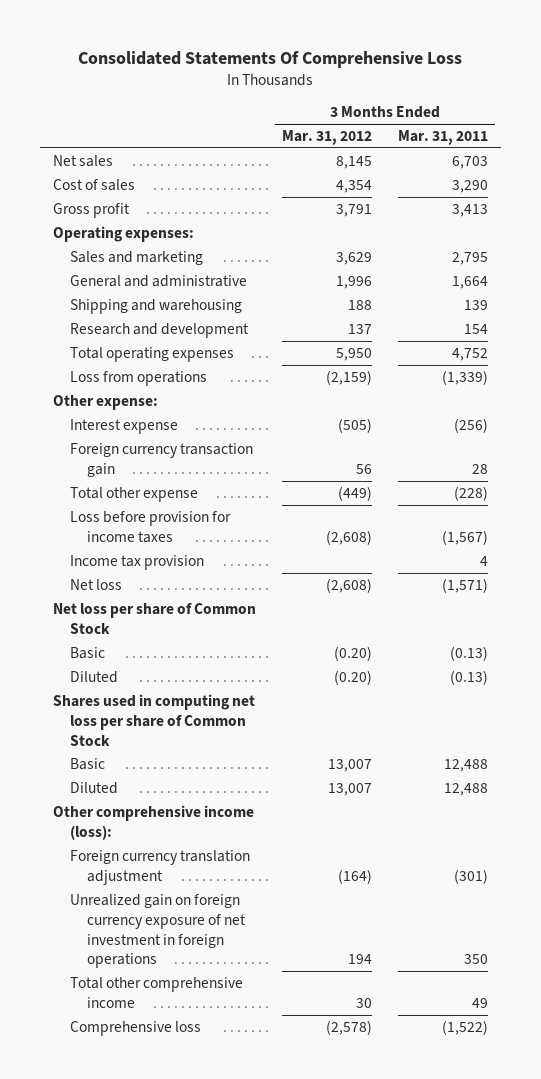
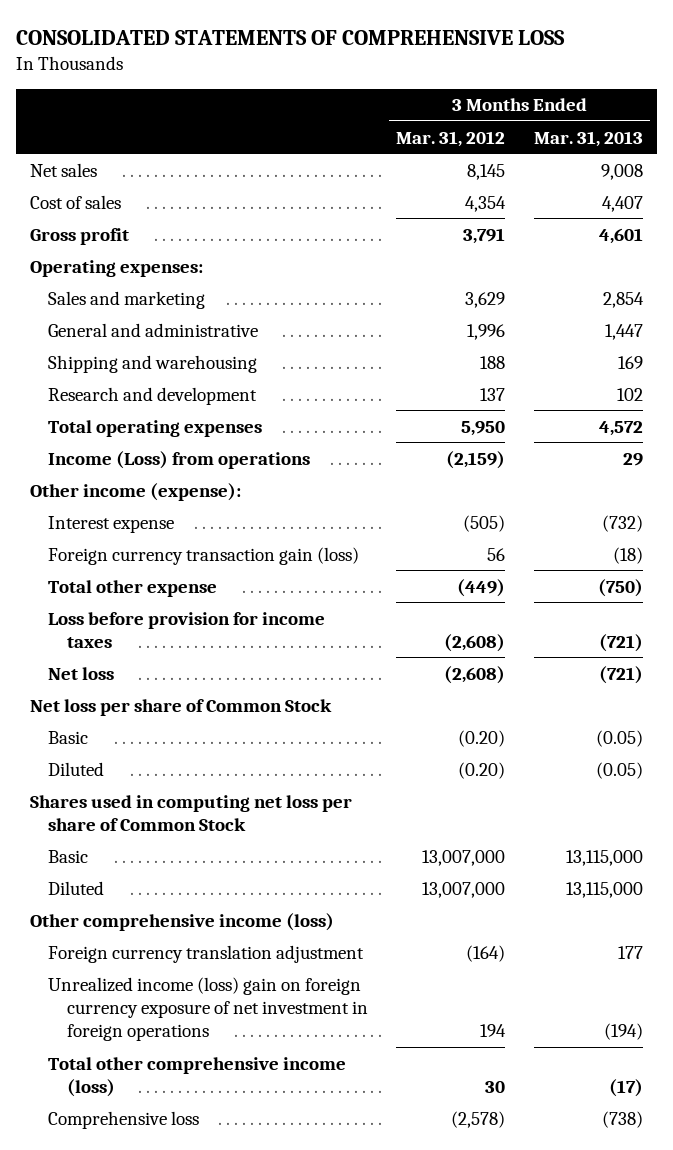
- Consolidated Statements Of Comprehensive Loss
+ CONSOLIDATED STATEMENTS OF COMPREHENSIVE LOSS
- | 3 Months Ended Mar. 31, 2012 | 3 Months Ended Mar. 31, 2011
+ | 3 Months Ended Mar. 31, 2012 | 3 Months Ended Mar. 31, 2013
- Loss from operations | (2,159) | (1,339)
- Other expense:
+ Income (Loss) from operations | (2,159) | 29
+ Other income (expense):
- Foreign currency transaction gain | 56 | 28
+ Foreign currency transaction gain (loss) | 56 | (18)
- Income tax provision | | 4
- Basic | 13,007 | 12,488
- Diluted | 13,007 | 12,488
- Other comprehensive income (loss):
+ Basic | 13,007,000 | 13,115,000
+ Diluted | 13,007,000 | 13,115,000
+ Other comprehensive income (loss)
- Unrealized gain on foreign currency exposure of net investment in foreign operations | 194 | 350
- Total other comprehensive income | 30 | 49
+ Unrealized income (loss) gain on foreign currency exposure of net investment in foreign operations | 194 | (194)
+ Total other comprehensive income (loss) | 30 | (17)

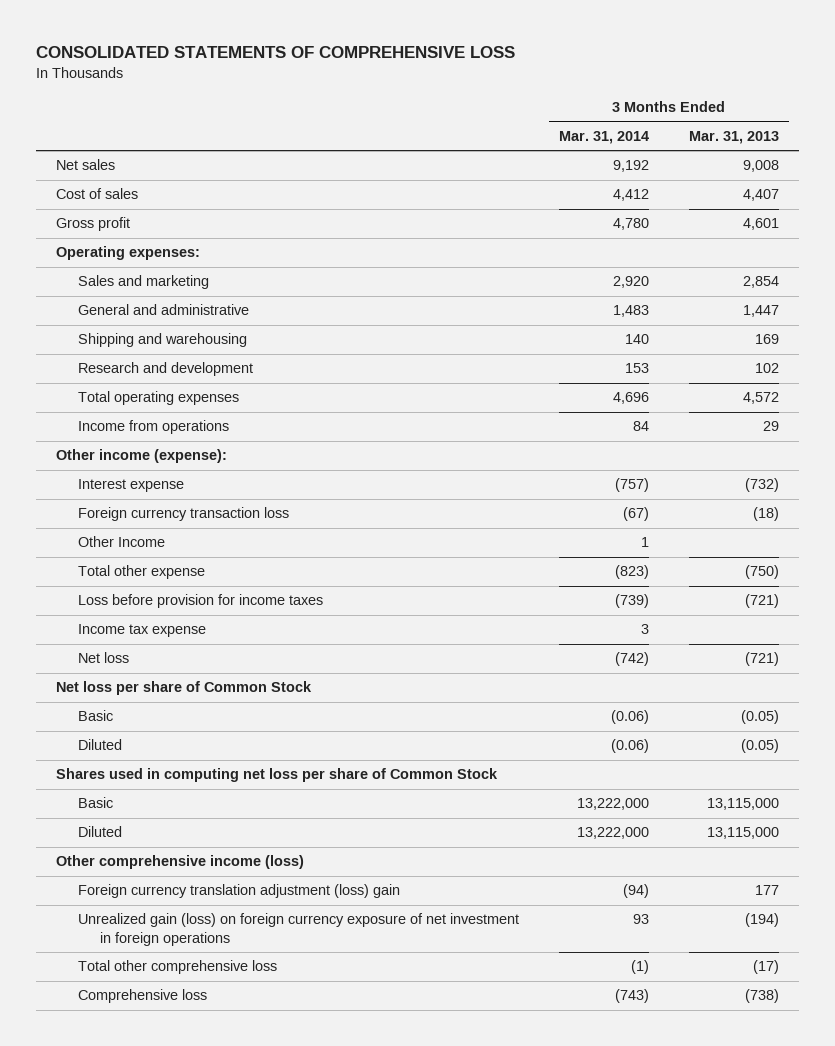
- | 3 Months Ended Mar. 31, 2012 | 3 Months Ended Mar. 31, 2013
+ | 3 Months Ended Mar. 31, 2014 | 3 Months Ended Mar. 31, 2013
- Income (Loss) from operations | (2,159) | 29
+ Income from operations | 84 | 29
- Foreign currency transaction gain (loss) | 56 | (18)
+ Foreign currency transaction loss | (67) | (18)
+ Other Income | 1 |
+ Income tax expense | 3 |
- Foreign currency translation adjustment | (164) | 177
- Unrealized income (loss) gain on foreign currency exposure of net investment in foreign operations | 194 | (194)
- Total other comprehensive income (loss) | 30 | (17)
+ Foreign currency translation adjustment (loss) gain | (94) | 177
+ Unrealized gain (loss) on foreign currency exposure of net investment in foreign operations | 93 | (194)
+ Total other comprehensive loss | (1) | (17)

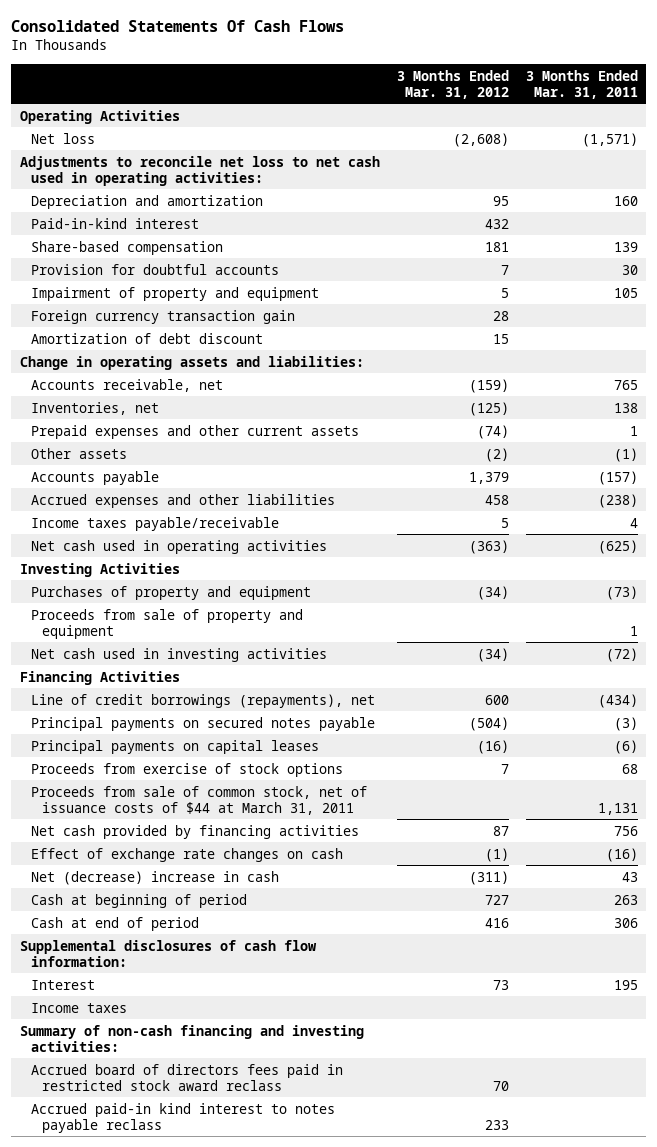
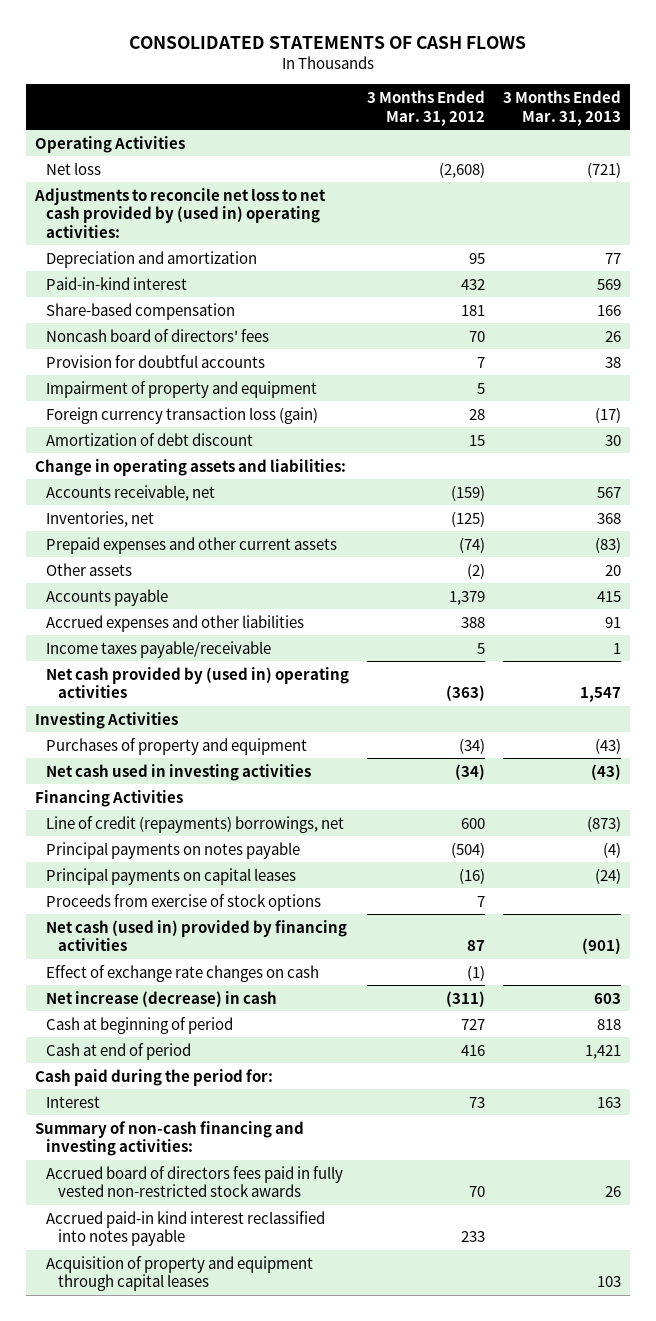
- Consolidated Statements Of Cash Flows
+ CONSOLIDATED STATEMENTS OF CASH FLOWS
- | 3 Months Ended Mar. 31, 2012 | 3 Months Ended Mar. 31, 2011
+ | 3 Months Ended Mar. 31, 2012 | 3 Months Ended Mar. 31, 2013
- Adjustments to reconcile net loss to net cash used in operating activities:
+ Adjustments to reconcile net loss to net cash provided by (used in) operating activities:
+ Noncash board of directors' fees | 70 | 26
- Foreign currency transaction gain | 28 |
+ Foreign currency transaction loss (gain) | 28 | (17)
- Accrued expenses and other liabilities | 458 | (238)
+ Accrued expenses and other liabilities | 388 | 91
- Net cash used in operating activities | (363) | (625)
+ Net cash provided by (used in) operating activities | (363) | 1,547
- Proceeds from sale of property and equipment | | 1
- Line of credit borrowings (repayments), net | 600 | (434)
- Principal payments on secured notes payable | (504) | (3)
+ Line of credit (repayments) borrowings, net | 600 | (873)
+ Principal payments on notes payable | (504) | (4)
- Proceeds from sale of common stock, net of issuance costs of $44 at March 31, 2011 | | 1,131
- Net cash provided by financing activities | 87 | 756
+ Net cash (used in) provided by financing activities | 87 | (901)
- Net (decrease) increase in cash | (311) | 43
+ Net increase (decrease) in cash | (311) | 603
- Supplemental disclosures of cash flow information:
+ Cash paid during the period for:
- Income taxes
- Accrued board of directors fees paid in restricted stock award reclass | 70 |
- Accrued paid-in kind interest to notes payable reclass | 233 |
+ Accrued board of directors fees paid in fully vested non-restricted stock awards | 70 | 26
+ Accrued paid-in kind interest reclassified into notes payable | 233 |
+ Acquisition of property and equipment through capital leases | | 103

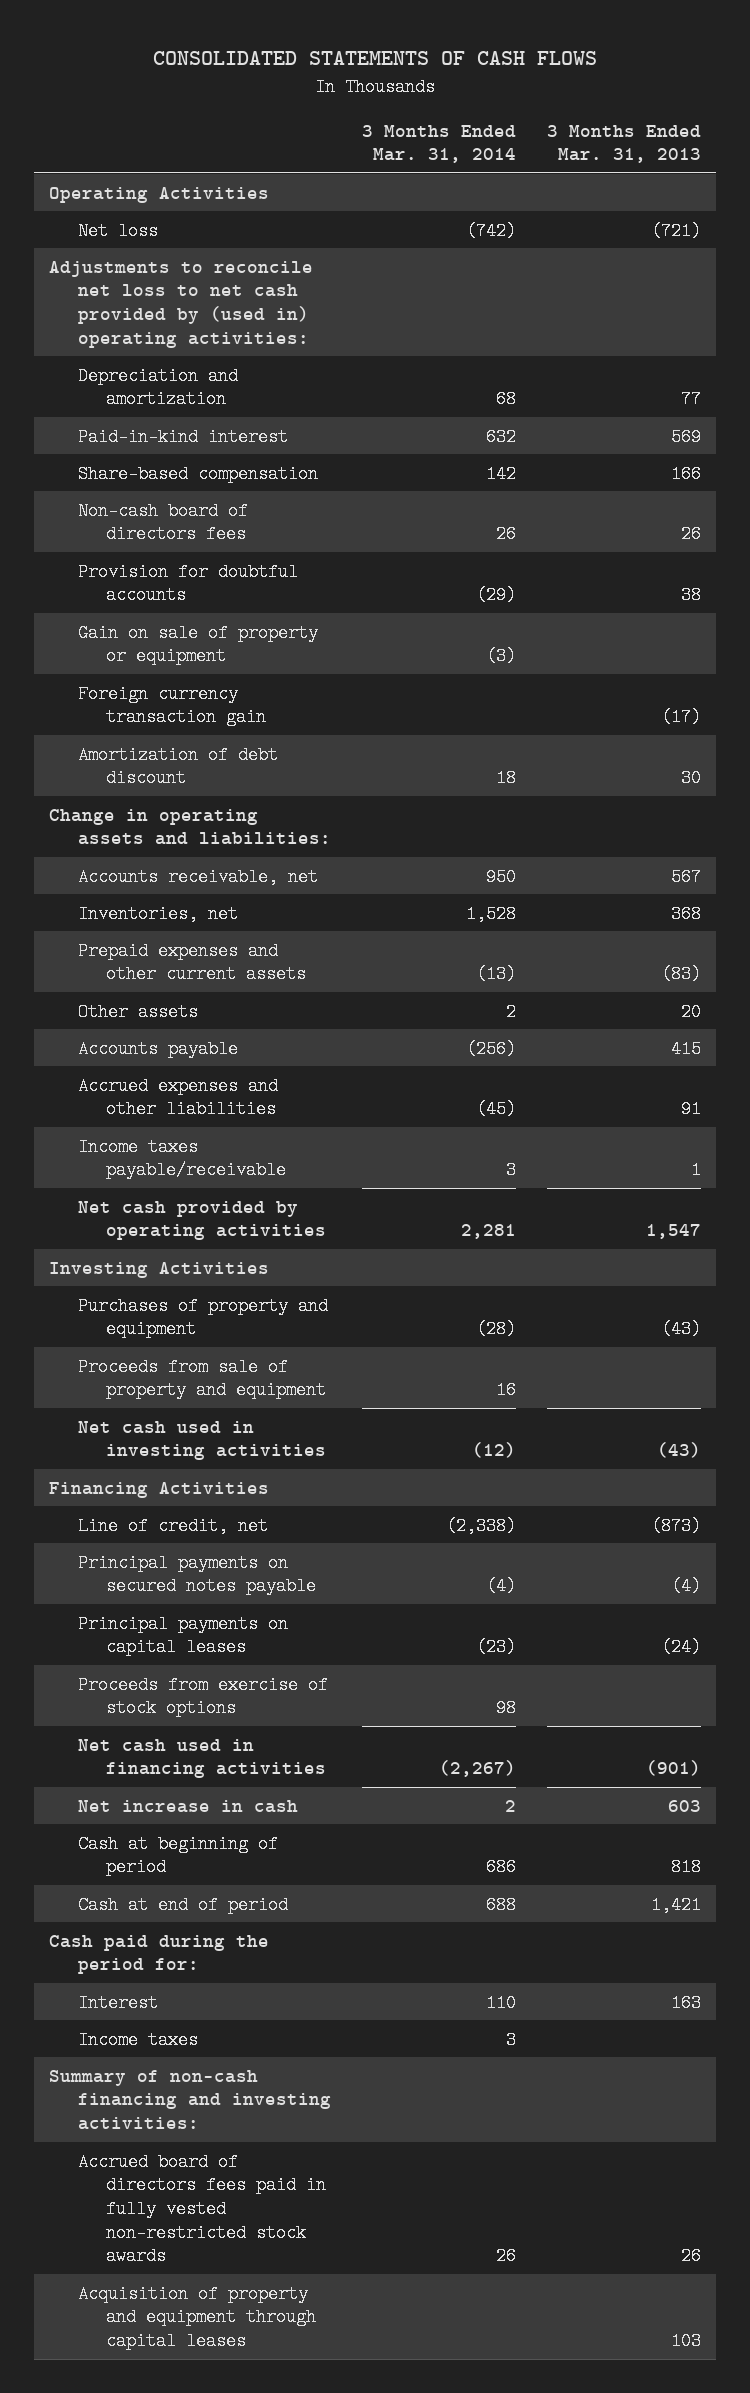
- | 3 Months Ended Mar. 31, 2012 | 3 Months Ended Mar. 31, 2013
+ | 3 Months Ended Mar. 31, 2014 | 3 Months Ended Mar. 31, 2013
- Noncash board of directors' fees | 70 | 26
+ Non-cash board of directors fees | 26 | 26
- Impairment of property and equipment | 5 |
- Foreign currency transaction loss (gain) | 28 | (17)
+ Gain on sale of property or equipment | (3) |
+ Foreign currency transaction gain | | (17)
- Net cash provided by (used in) operating activities | (363) | 1,547
+ Net cash provided by operating activities | 2,281 | 1,547
+ Proceeds from sale of property and equipment | 16 |
- Line of credit (repayments) borrowings, net | 600 | (873)
- Principal payments on notes payable | (504) | (4)
+ Line of credit, net | (2,338) | (873)
+ Principal payments on secured notes payable | (4) | (4)
- Net cash (used in) provided by financing activities | 87 | (901)
- Effect of exchange rate changes on cash | (1) |
- Net increase (decrease) in cash | (311) | 603
+ Net cash used in financing activities | (2,267) | (901)
+ Net increase in cash | 2 | 603
+ Income taxes | 3 |
- Accrued paid-in kind interest reclassified into notes payable | 233 |

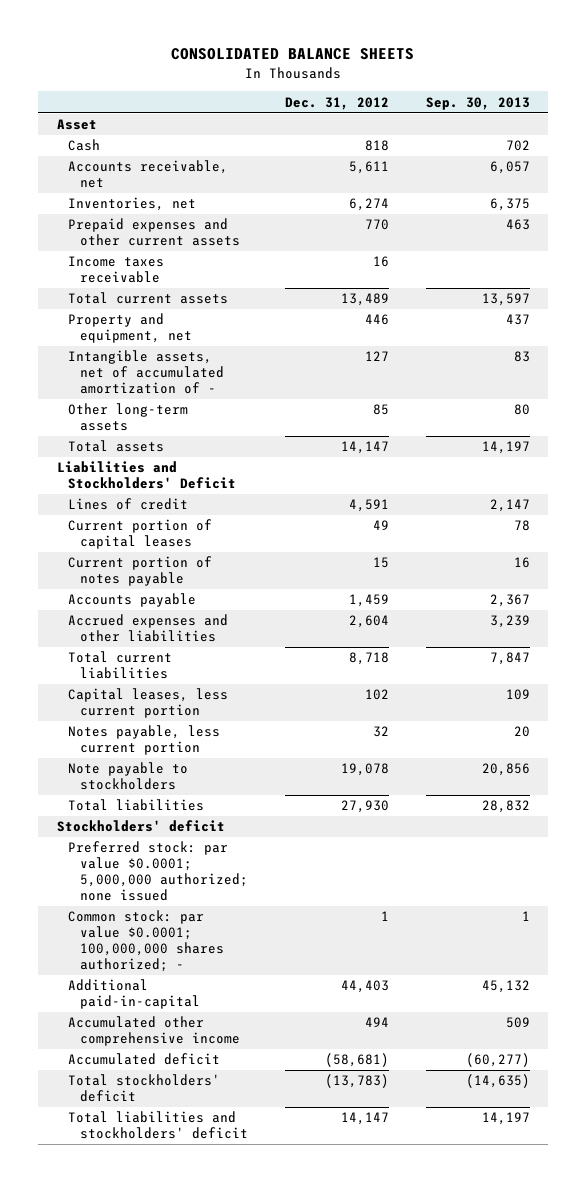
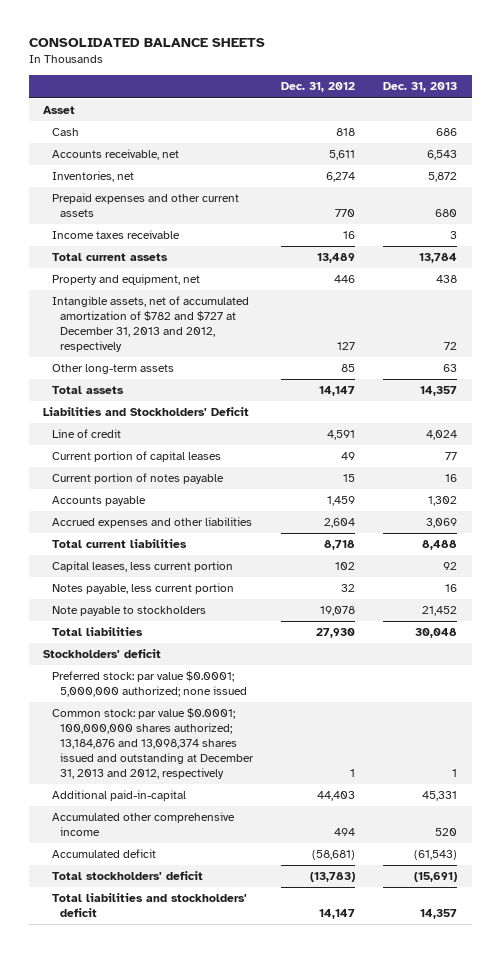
- | Dec. 31, 2012 | Sep. 30, 2013
+ | Dec. 31, 2012 | Dec. 31, 2013
- Intangible assets, net of accumulated amortization of - | 127 | 83
+ Intangible assets, net of accumulated amortization of $782 and $727 at December 31, 2013 and 2012, respectively | 127 | 72
- Lines of credit | 4,591 | 2,147
+ Line of credit | 4,591 | 4,024
- Common stock: par value $0.0001; 100,000,000 shares authorized; - | 1 | 1
+ Common stock: par value $0.0001; 100,000,000 shares authorized; 13,184,876 and 13,098,374 shares issued and outstanding at December 31, 2013 and 2012, respectively | 1 | 1

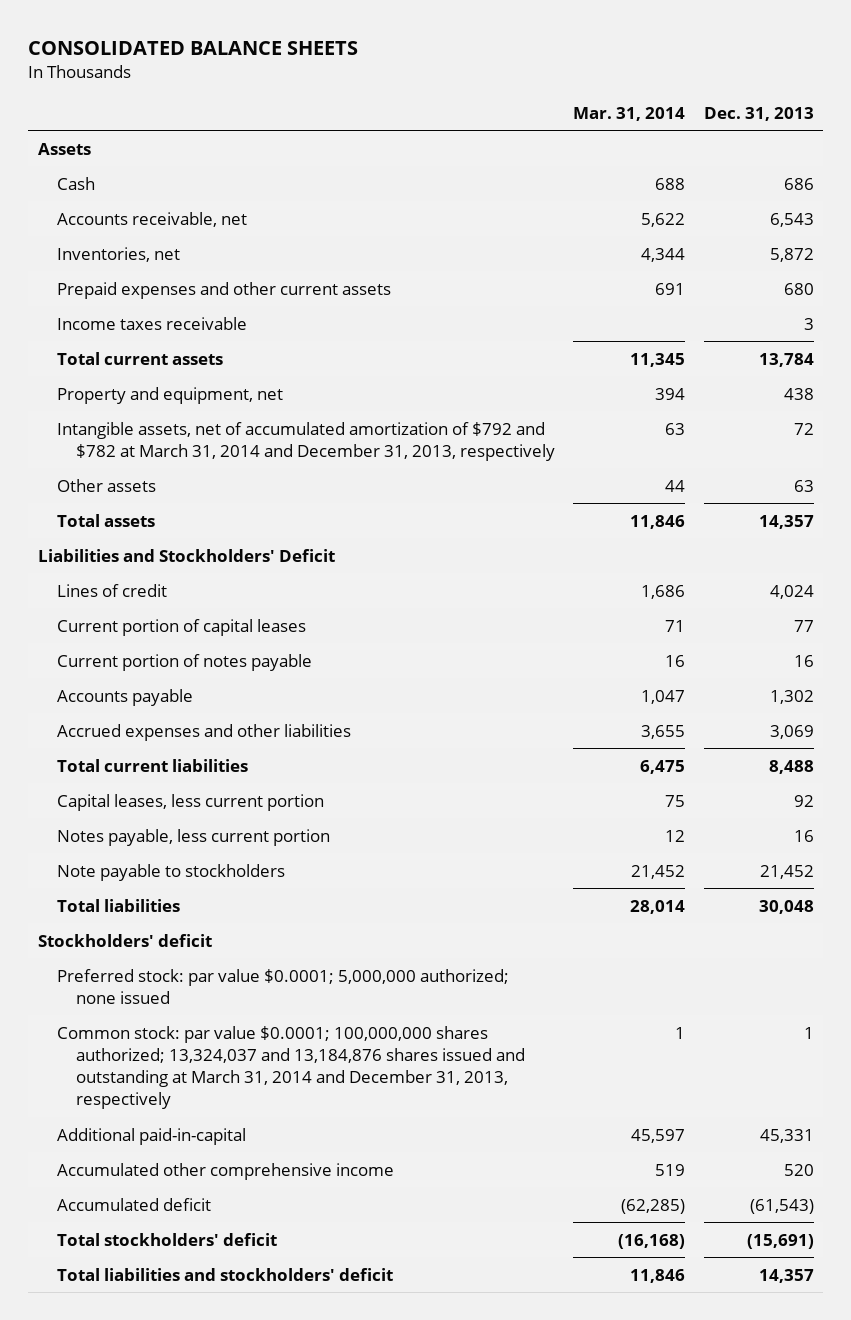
- | Dec. 31, 2012 | Dec. 31, 2013
+ | Mar. 31, 2014 | Dec. 31, 2013
- Asset
+ Assets
- Intangible assets, net of accumulated amortization of $782 and $727 at December 31, 2013 and 2012, respectively | 127 | 72
- Other long-term assets | 85 | 63
+ Intangible assets, net of accumulated amortization of $792 and $782 at March 31, 2014 and December 31, 2013, respectively | 63 | 72
+ Other assets | 44 | 63
- Line of credit | 4,591 | 4,024
+ Lines of credit | 1,686 | 4,024
- Common stock: par value $0.0001; 100,000,000 shares authorized; 13,184,876 and 13,098,374 shares issued and outstanding at December 31, 2013 and 2012, respectively | 1 | 1
+ Common stock: par value $0.0001; 100,000,000 shares authorized; 13,324,037 and 13,184,876 shares issued and outstanding at March 31, 2014 and December 31, 2013, respectively | 1 | 1

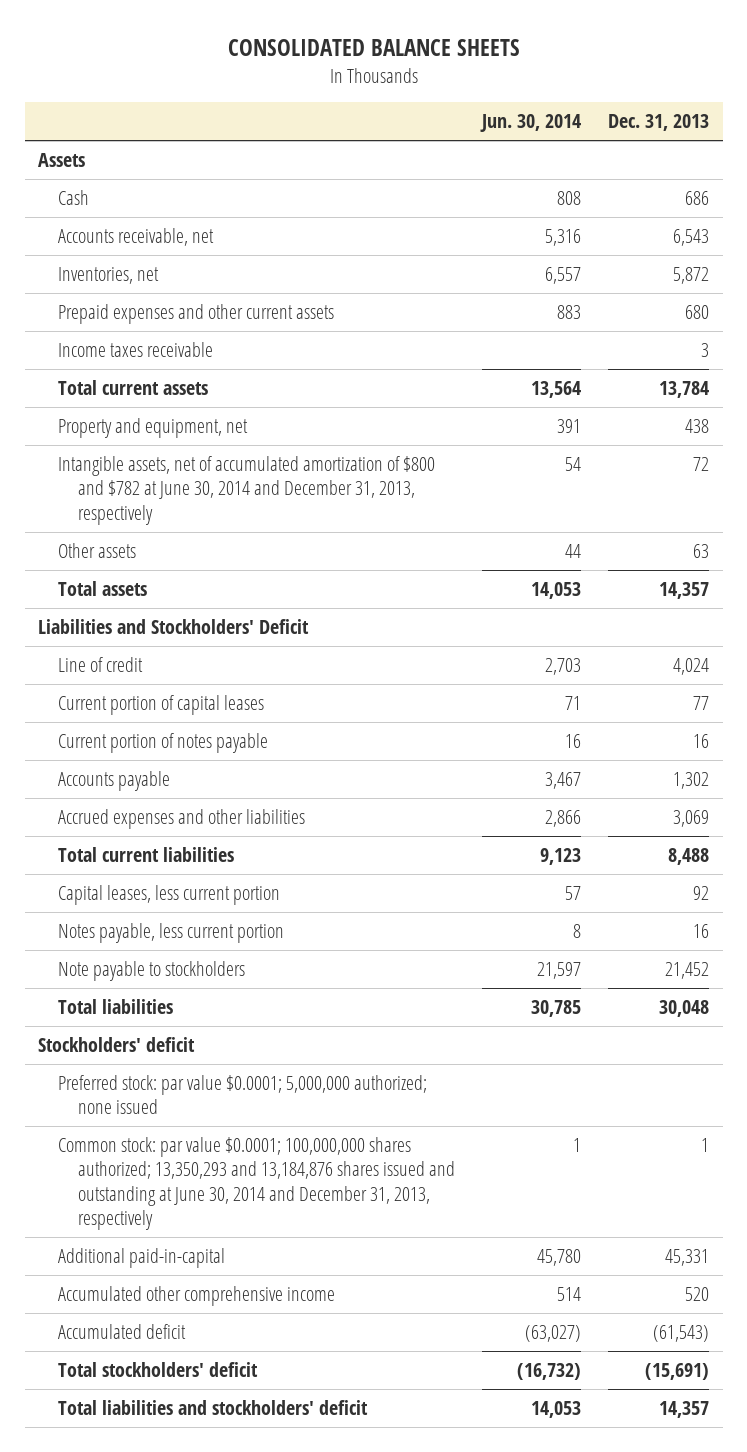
- | Mar. 31, 2014 | Dec. 31, 2013
+ | Jun. 30, 2014 | Dec. 31, 2013
- Intangible assets, net of accumulated amortization of $792 and $782 at March 31, 2014 and December 31, 2013, respectively | 63 | 72
+ Intangible assets, net of accumulated amortization of $800 and $782 at June 30, 2014 and December 31, 2013, respectively | 54 | 72
- Lines of credit | 1,686 | 4,024
+ Line of credit | 2,703 | 4,024
- Common stock: par value $0.0001; 100,000,000 shares authorized; 13,324,037 and 13,184,876 shares issued and outstanding at March 31, 2014 and December 31, 2013, respectively | 1 | 1
+ Common stock: par value $0.0001; 100,000,000 shares authorized; 13,350,293 and 13,184,876 shares issued and outstanding at June 30, 2014 and December 31, 2013, respectively | 1 | 1

